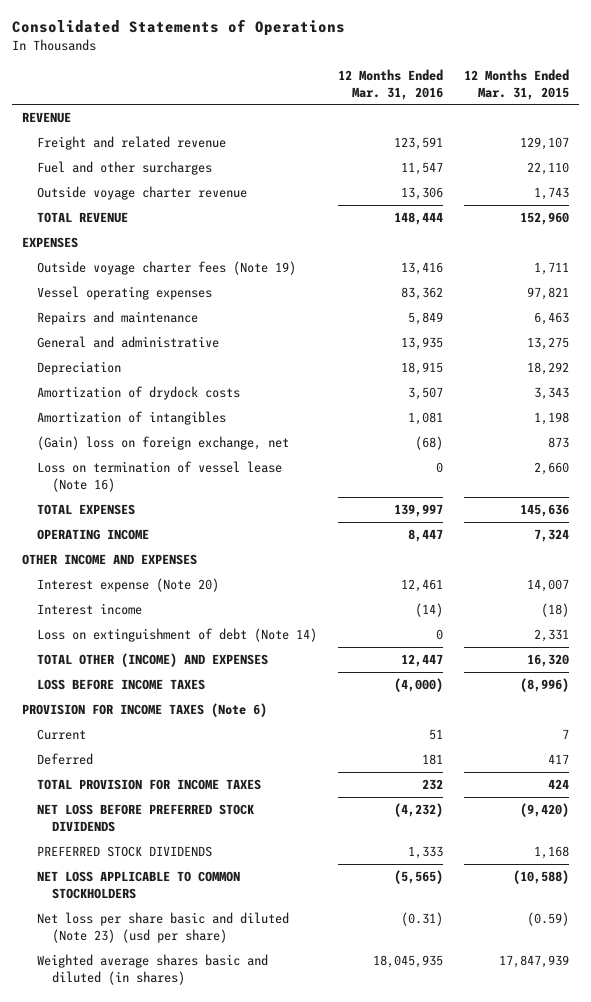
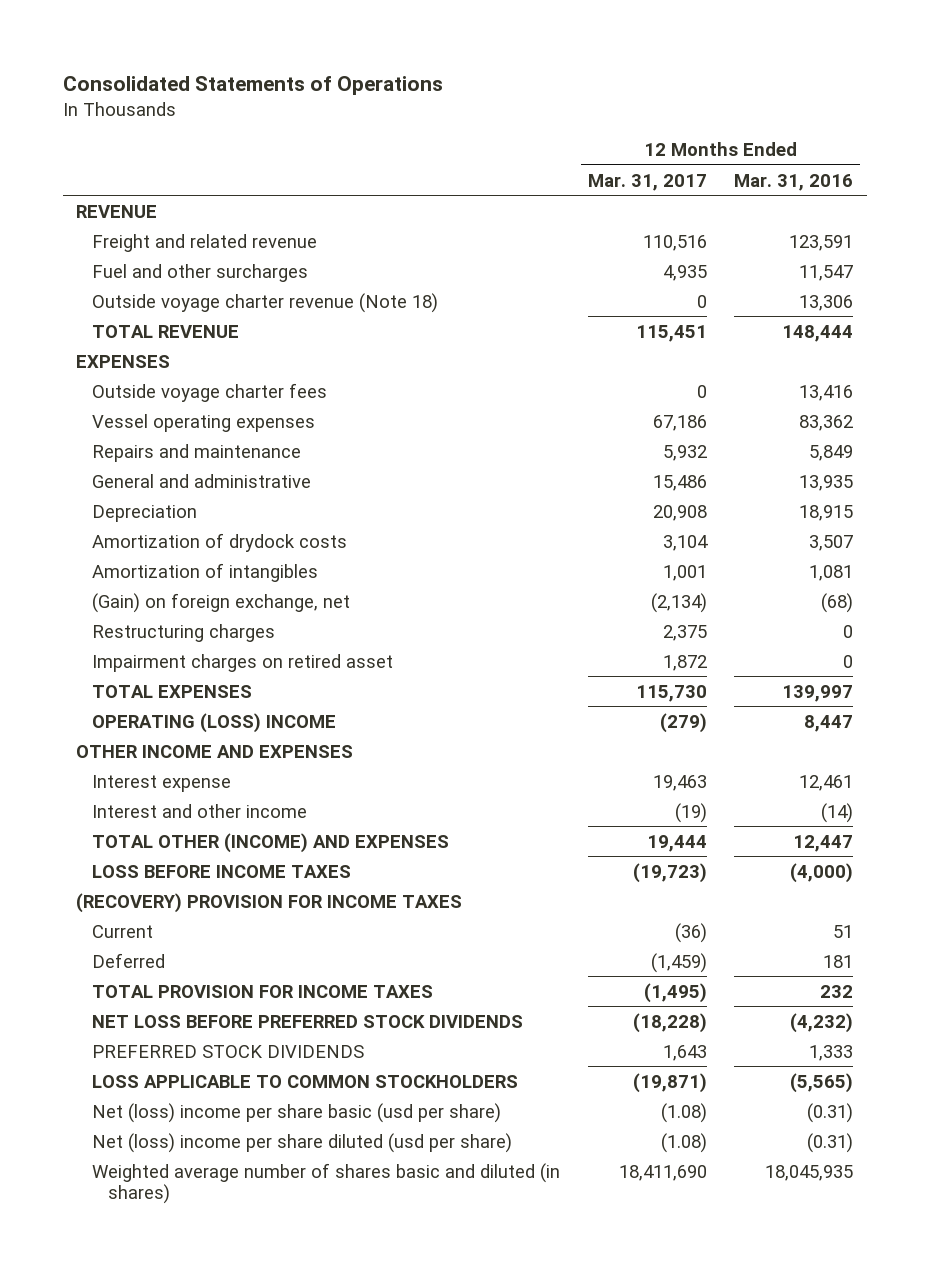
- | 12 Months Ended Mar. 31, 2016 | 12 Months Ended Mar. 31, 2015
+ | 12 Months Ended Mar. 31, 2017 | 12 Months Ended Mar. 31, 2016
- Outside voyage charter revenue | 13,306 | 1,743
+ Outside voyage charter revenue (Note 18) | 0 | 13,306
- Outside voyage charter fees (Note 19) | 13,416 | 1,711
+ Outside voyage charter fees | 0 | 13,416
- (Gain) loss on foreign exchange, net | (68) | 873
- Loss on termination of vessel lease (Note 16) | 0 | 2,660
+ (Gain) on foreign exchange, net | (2,134) | (68)
+ Restructuring charges | 2,375 | 0
+ Impairment charges on retired asset | 1,872 | 0
- OPERATING INCOME | 8,447 | 7,324
+ OPERATING (LOSS) INCOME | (279) | 8,447
- Interest expense (Note 20) | 12,461 | 14,007
- Interest income | (14) | (18)
- Loss on extinguishment of debt (Note 14) | 0 | 2,331
+ Interest expense | 19,463 | 12,461
+ Interest and other income | (19) | (14)
- PROVISION FOR INCOME TAXES (Note 6)
+ (RECOVERY) PROVISION FOR INCOME TAXES
- NET LOSS APPLICABLE TO COMMON STOCKHOLDERS | (5,565) | (10,588)
- Net loss per share basic and diluted (Note 23) (usd per share) | (0.31) | (0.59)
- Weighted average shares basic and diluted (in shares) | 18,045,935 | 17,847,939
+ LOSS APPLICABLE TO COMMON STOCKHOLDERS | (19,871) | (5,565)
+ Net (loss) income per share basic (usd per share) | (1.08) | (0.31)
+ Net (loss) income per share diluted (usd per share) | (1.08) | (0.31)
+ Weighted average number of shares basic and diluted (in shares) | 18,411,690 | 18,045,935

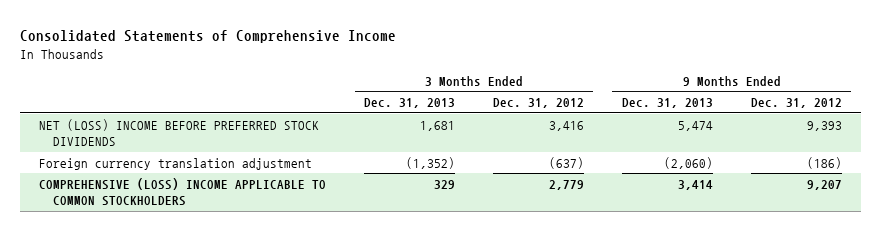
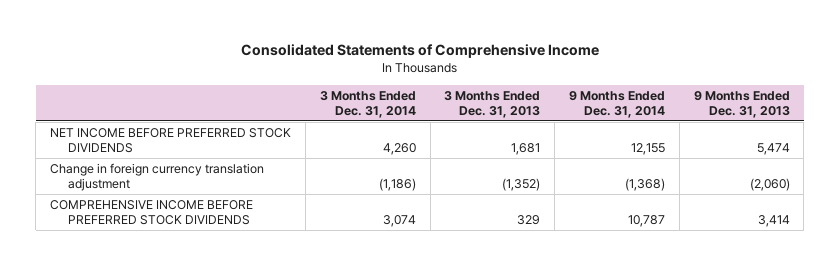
- | 3 Months Ended Dec. 31, 2013 | 3 Months Ended Dec. 31, 2012 | 9 Months Ended Dec. 31, 2013 | 9 Months Ended Dec. 31, 2012
+ | 3 Months Ended Dec. 31, 2014 | 3 Months Ended Dec. 31, 2013 | 9 Months Ended Dec. 31, 2014 | 9 Months Ended Dec. 31, 2013
- NET (LOSS) INCOME BEFORE PREFERRED STOCK DIVIDENDS | 1,681 | 3,416 | 5,474 | 9,393
- Foreign currency translation adjustment | (1,352) | (637) | (2,060) | (186)
- COMPREHENSIVE (LOSS) INCOME APPLICABLE TO COMMON STOCKHOLDERS | 329 | 2,779 | 3,414 | 9,207
+ NET INCOME BEFORE PREFERRED STOCK DIVIDENDS | 4,260 | 1,681 | 12,155 | 5,474
+ Change in foreign currency translation adjustment | (1,186) | (1,352) | (1,368) | (2,060)
+ COMPREHENSIVE INCOME BEFORE PREFERRED STOCK DIVIDENDS | 3,074 | 329 | 10,787 | 3,414

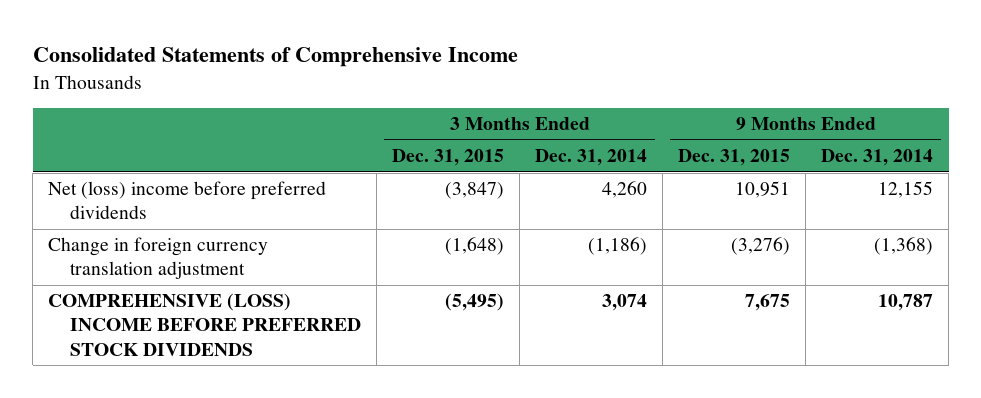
- | 3 Months Ended Dec. 31, 2014 | 3 Months Ended Dec. 31, 2013 | 9 Months Ended Dec. 31, 2014 | 9 Months Ended Dec. 31, 2013
+ | 3 Months Ended Dec. 31, 2015 | 3 Months Ended Dec. 31, 2014 | 9 Months Ended Dec. 31, 2015 | 9 Months Ended Dec. 31, 2014
- NET INCOME BEFORE PREFERRED STOCK DIVIDENDS | 4,260 | 1,681 | 12,155 | 5,474
+ Net (loss) income before preferred dividends | (3,847) | 4,260 | 10,951 | 12,155
- COMPREHENSIVE INCOME BEFORE PREFERRED STOCK DIVIDENDS | 3,074 | 329 | 10,787 | 3,414
+ COMPREHENSIVE (LOSS) INCOME BEFORE PREFERRED STOCK DIVIDENDS | (5,495) | 3,074 | 7,675 | 10,787

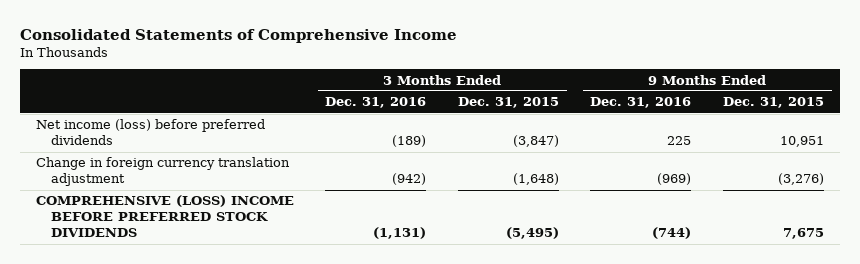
- | 3 Months Ended Dec. 31, 2015 | 3 Months Ended Dec. 31, 2014 | 9 Months Ended Dec. 31, 2015 | 9 Months Ended Dec. 31, 2014
+ | 3 Months Ended Dec. 31, 2016 | 3 Months Ended Dec. 31, 2015 | 9 Months Ended Dec. 31, 2016 | 9 Months Ended Dec. 31, 2015
- Net (loss) income before preferred dividends | (3,847) | 4,260 | 10,951 | 12,155
+ Net income (loss) before preferred dividends | (189) | (3,847) | 225 | 10,951

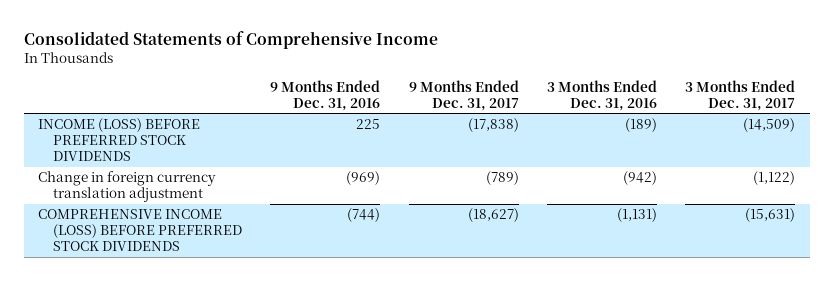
- | 3 Months Ended Dec. 31, 2016 | 3 Months Ended Dec. 31, 2015 | 9 Months Ended Dec. 31, 2016 | 9 Months Ended Dec. 31, 2015
+ | 9 Months Ended Dec. 31, 2016 | 9 Months Ended Dec. 31, 2017 | 3 Months Ended Dec. 31, 2016 | 3 Months Ended Dec. 31, 2017
- Net income (loss) before preferred dividends | (189) | (3,847) | 225 | 10,951
+ INCOME (LOSS) BEFORE PREFERRED STOCK DIVIDENDS | 225 | (17,838) | (189) | (14,509)
- COMPREHENSIVE (LOSS) INCOME BEFORE PREFERRED STOCK DIVIDENDS | (1,131) | (5,495) | (744) | 7,675
+ COMPREHENSIVE INCOME (LOSS) BEFORE PREFERRED STOCK DIVIDENDS | (744) | (18,627) | (1,131) | (15,631)

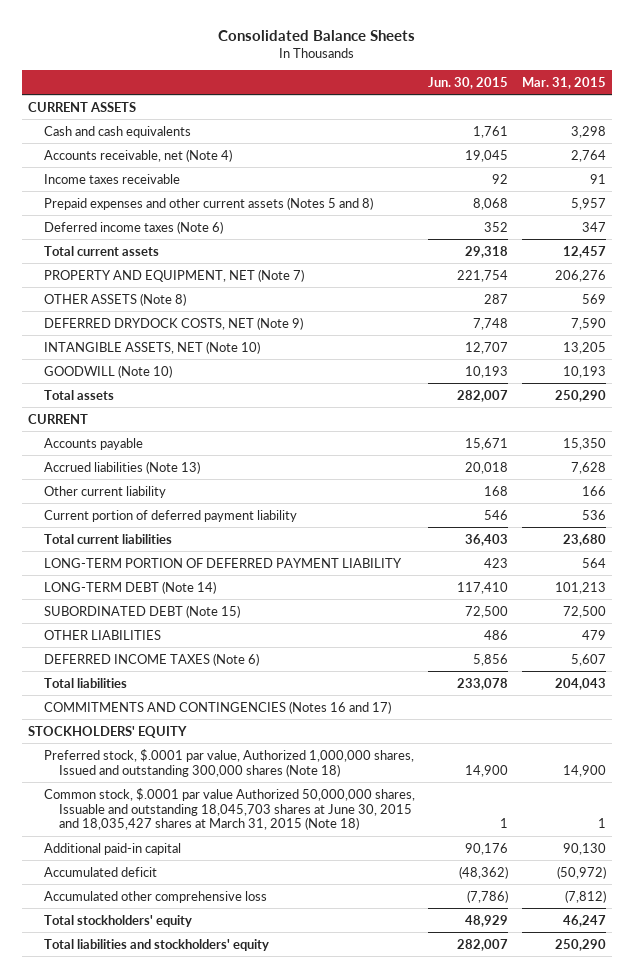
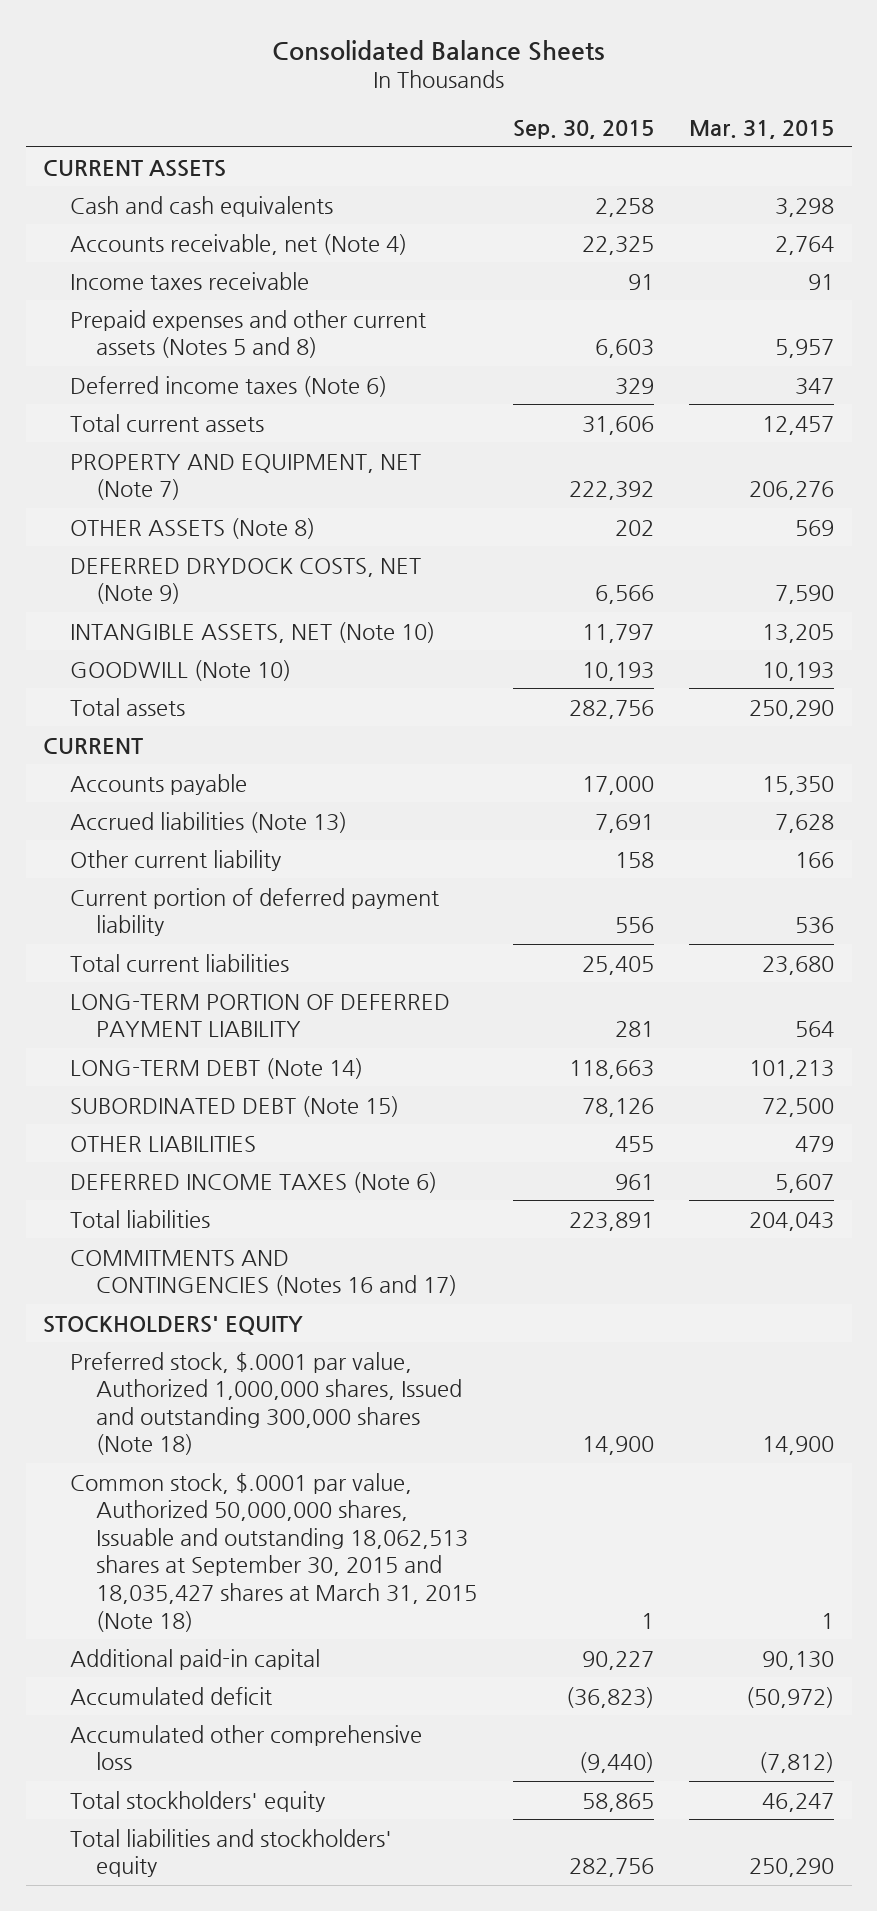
- | Jun. 30, 2015 | Mar. 31, 2015
+ | Sep. 30, 2015 | Mar. 31, 2015
- Common stock, $.0001 par value Authorized 50,000,000 shares, Issuable and outstanding 18,045,703 shares at June 30, 2015 and 18,035,427 shares at March 31, 2015 (Note 18) | 1 | 1
+ Common stock, $.0001 par value, Authorized 50,000,000 shares, Issuable and outstanding 18,062,513 shares at September 30, 2015 and 18,035,427 shares at March 31, 2015 (Note 18) | 1 | 1

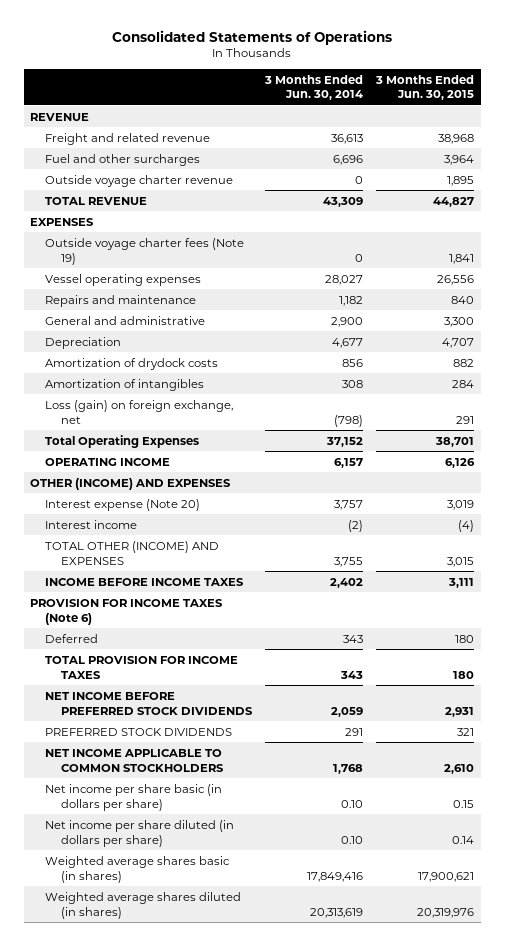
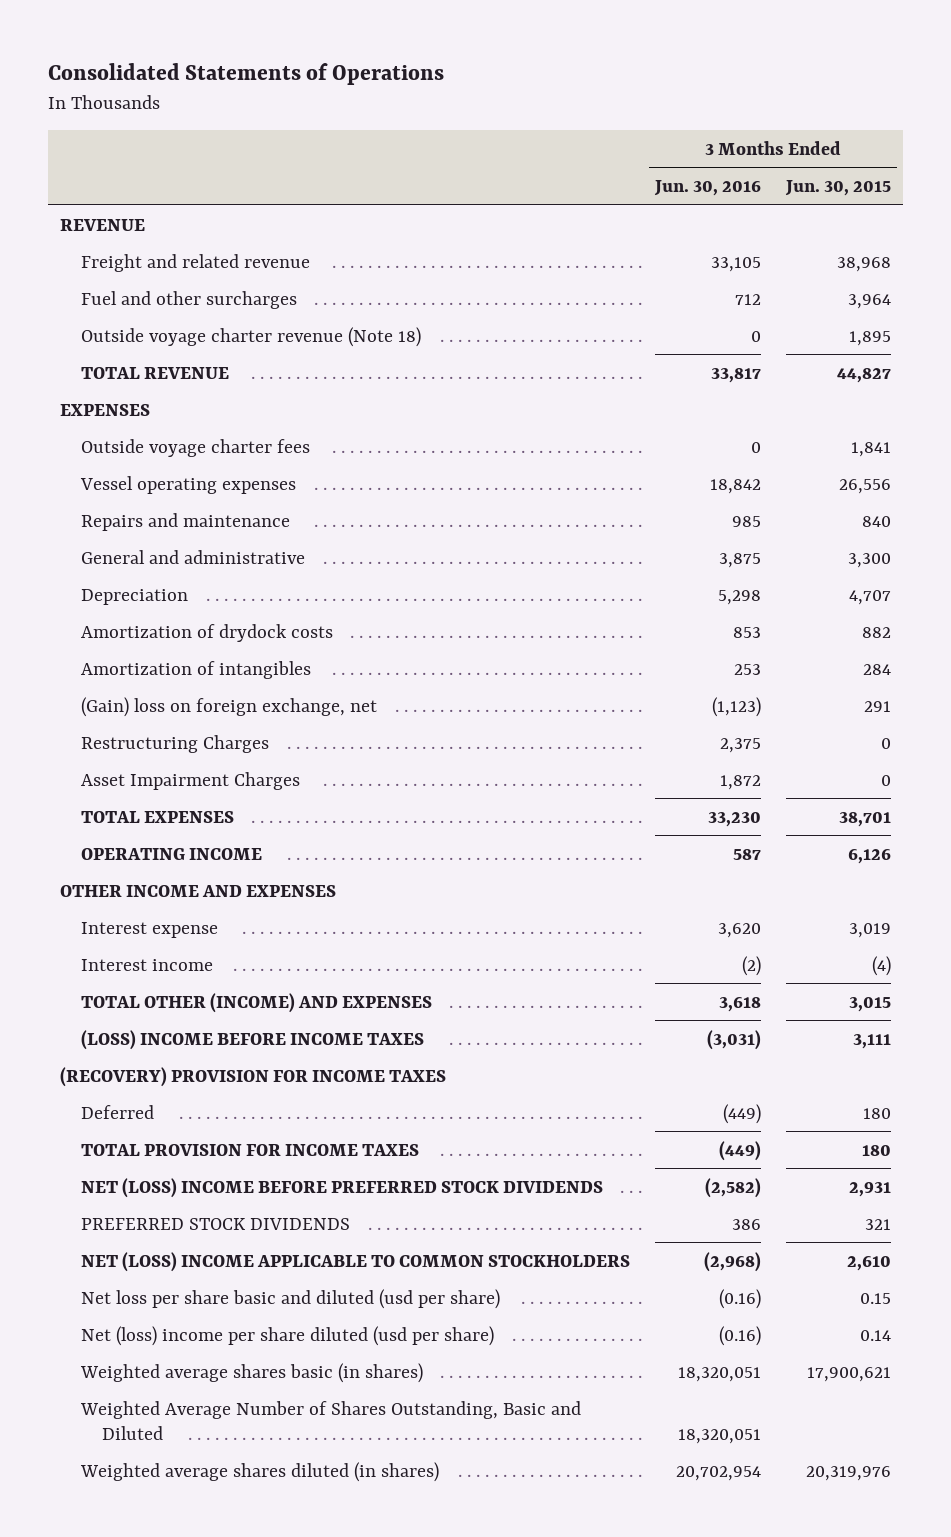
- | 3 Months Ended Jun. 30, 2014 | 3 Months Ended Jun. 30, 2015
+ | 3 Months Ended Jun. 30, 2016 | 3 Months Ended Jun. 30, 2015
- Outside voyage charter revenue | 0 | 1,895
+ Outside voyage charter revenue (Note 18) | 0 | 1,895
- Outside voyage charter fees (Note 19) | 0 | 1,841
+ Outside voyage charter fees | 0 | 1,841
- Loss (gain) on foreign exchange, net | (798) | 291
- Total Operating Expenses | 37,152 | 38,701
+ (Gain) loss on foreign exchange, net | (1,123) | 291
+ Restructuring Charges | 2,375 | 0
+ Asset Impairment Charges | 1,872 | 0
+ TOTAL EXPENSES | 33,230 | 38,701
- OTHER (INCOME) AND EXPENSES
- Interest expense (Note 20) | 3,757 | 3,019
+ OTHER INCOME AND EXPENSES
+ Interest expense | 3,620 | 3,019
- INCOME BEFORE INCOME TAXES | 2,402 | 3,111
- PROVISION FOR INCOME TAXES (Note 6)
+ (LOSS) INCOME BEFORE INCOME TAXES | (3,031) | 3,111
+ (RECOVERY) PROVISION FOR INCOME TAXES
- NET INCOME BEFORE PREFERRED STOCK DIVIDENDS | 2,059 | 2,931
+ NET (LOSS) INCOME BEFORE PREFERRED STOCK DIVIDENDS | (2,582) | 2,931
- NET INCOME APPLICABLE TO COMMON STOCKHOLDERS | 1,768 | 2,610
- Net income per share basic (in dollars per share) | 0.10 | 0.15
- Net income per share diluted (in dollars per share) | 0.10 | 0.14
+ NET (LOSS) INCOME APPLICABLE TO COMMON STOCKHOLDERS | (2,968) | 2,610
+ Net loss per share basic and diluted (usd per share) | (0.16) | 0.15
+ Net (loss) income per share diluted (usd per share) | (0.16) | 0.14
+ Weighted Average Number of Shares Outstanding, Basic and Diluted | 18,320,051 |

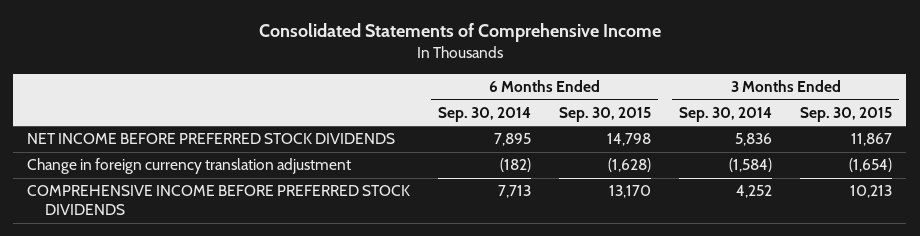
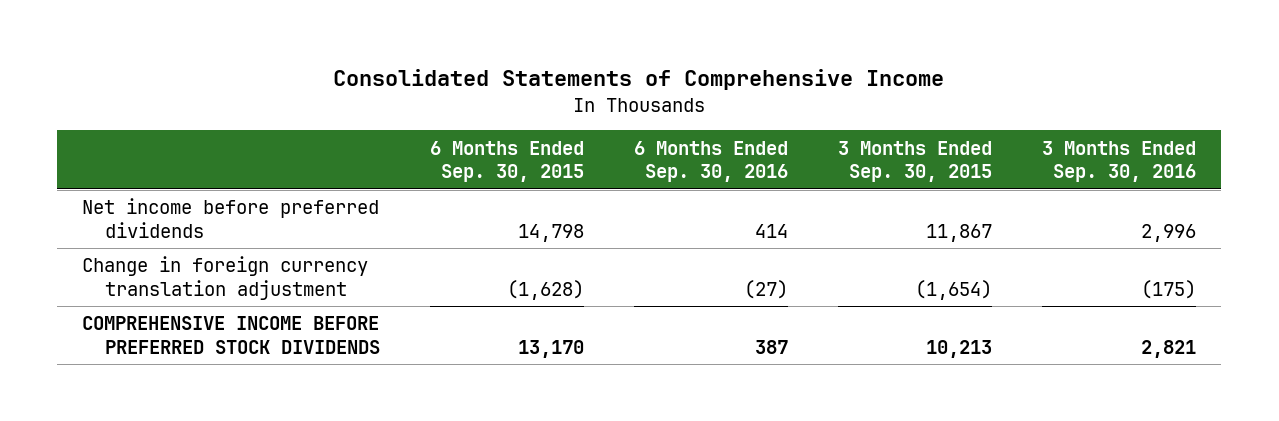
- | 6 Months Ended Sep. 30, 2014 | 6 Months Ended Sep. 30, 2015 | 3 Months Ended Sep. 30, 2014 | 3 Months Ended Sep. 30, 2015
+ | 6 Months Ended Sep. 30, 2015 | 6 Months Ended Sep. 30, 2016 | 3 Months Ended Sep. 30, 2015 | 3 Months Ended Sep. 30, 2016
- NET INCOME BEFORE PREFERRED STOCK DIVIDENDS | 7,895 | 14,798 | 5,836 | 11,867
+ Net income before preferred dividends | 14,798 | 414 | 11,867 | 2,996

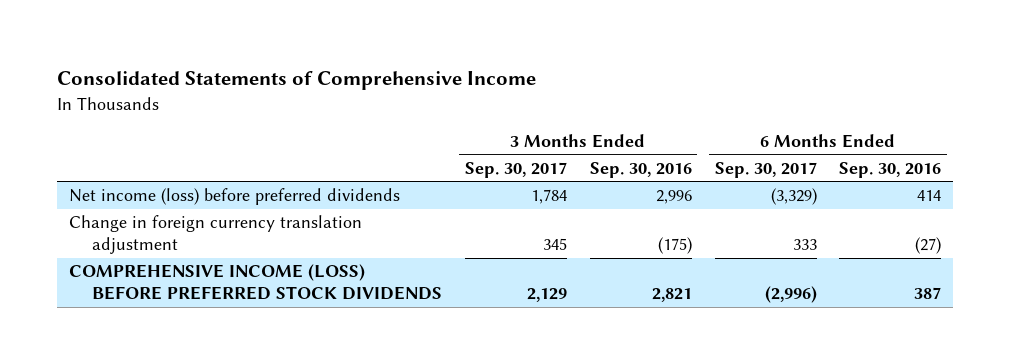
- | 6 Months Ended Sep. 30, 2015 | 6 Months Ended Sep. 30, 2016 | 3 Months Ended Sep. 30, 2015 | 3 Months Ended Sep. 30, 2016
+ | 3 Months Ended Sep. 30, 2017 | 3 Months Ended Sep. 30, 2016 | 6 Months Ended Sep. 30, 2017 | 6 Months Ended Sep. 30, 2016
- Net income before preferred dividends | 14,798 | 414 | 11,867 | 2,996
+ Net income (loss) before preferred dividends | 1,784 | 2,996 | (3,329) | 414
- COMPREHENSIVE INCOME BEFORE PREFERRED STOCK DIVIDENDS | 13,170 | 387 | 10,213 | 2,821
+ COMPREHENSIVE INCOME (LOSS) BEFORE PREFERRED STOCK DIVIDENDS | 2,129 | 2,821 | (2,996) | 387

